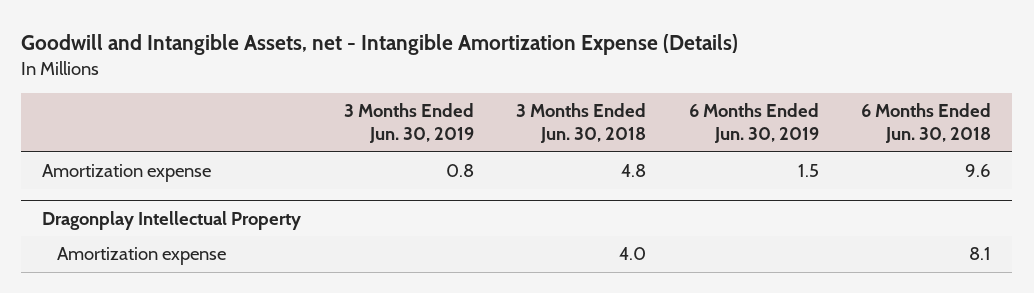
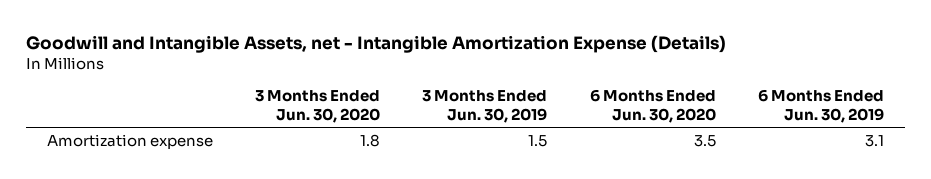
- | 3 Months Ended Jun. 30, 2019 | 3 Months Ended Jun. 30, 2018 | 6 Months Ended Jun. 30, 2019 | 6 Months Ended Jun. 30, 2018
+ | 3 Months Ended Jun. 30, 2020 | 3 Months Ended Jun. 30, 2019 | 6 Months Ended Jun. 30, 2020 | 6 Months Ended Jun. 30, 2019
- Amortization expense | 0.8 | 4.8 | 1.5 | 9.6
- Dragonplay Intellectual Property
- Amortization expense | | 4.0 | | 8.1
+ Amortization expense | 1.8 | 1.5 | 3.5 | 3.1

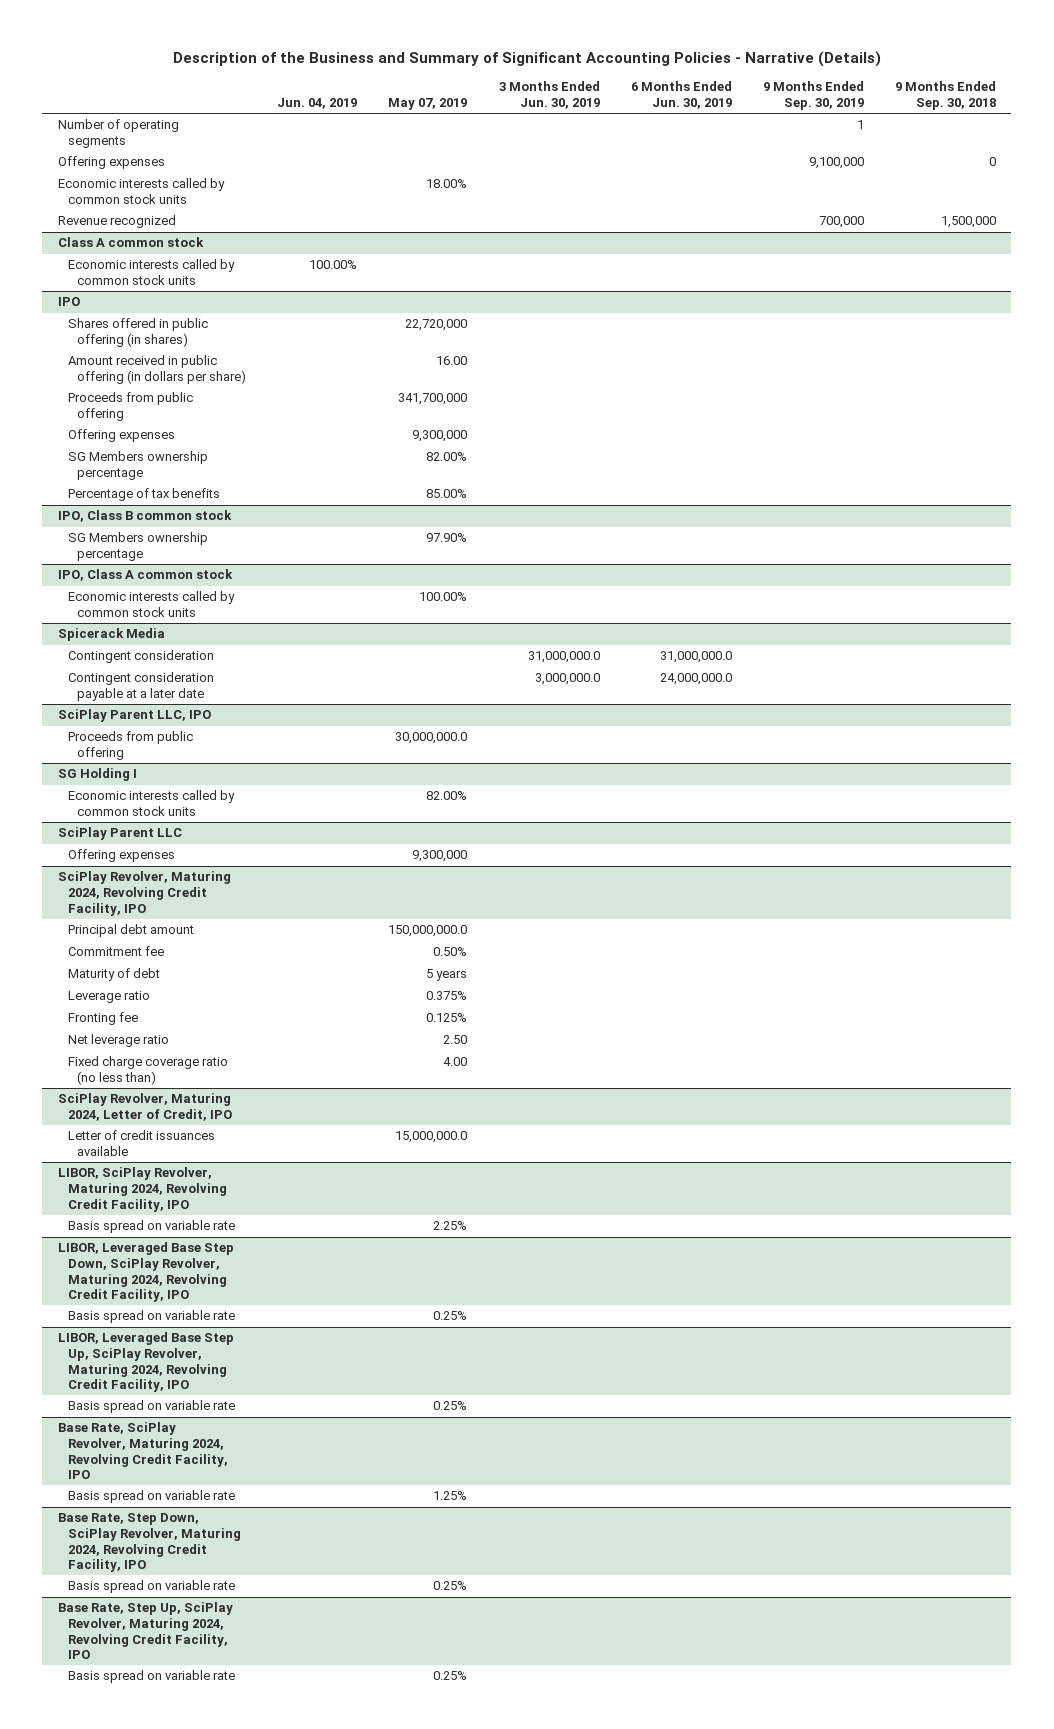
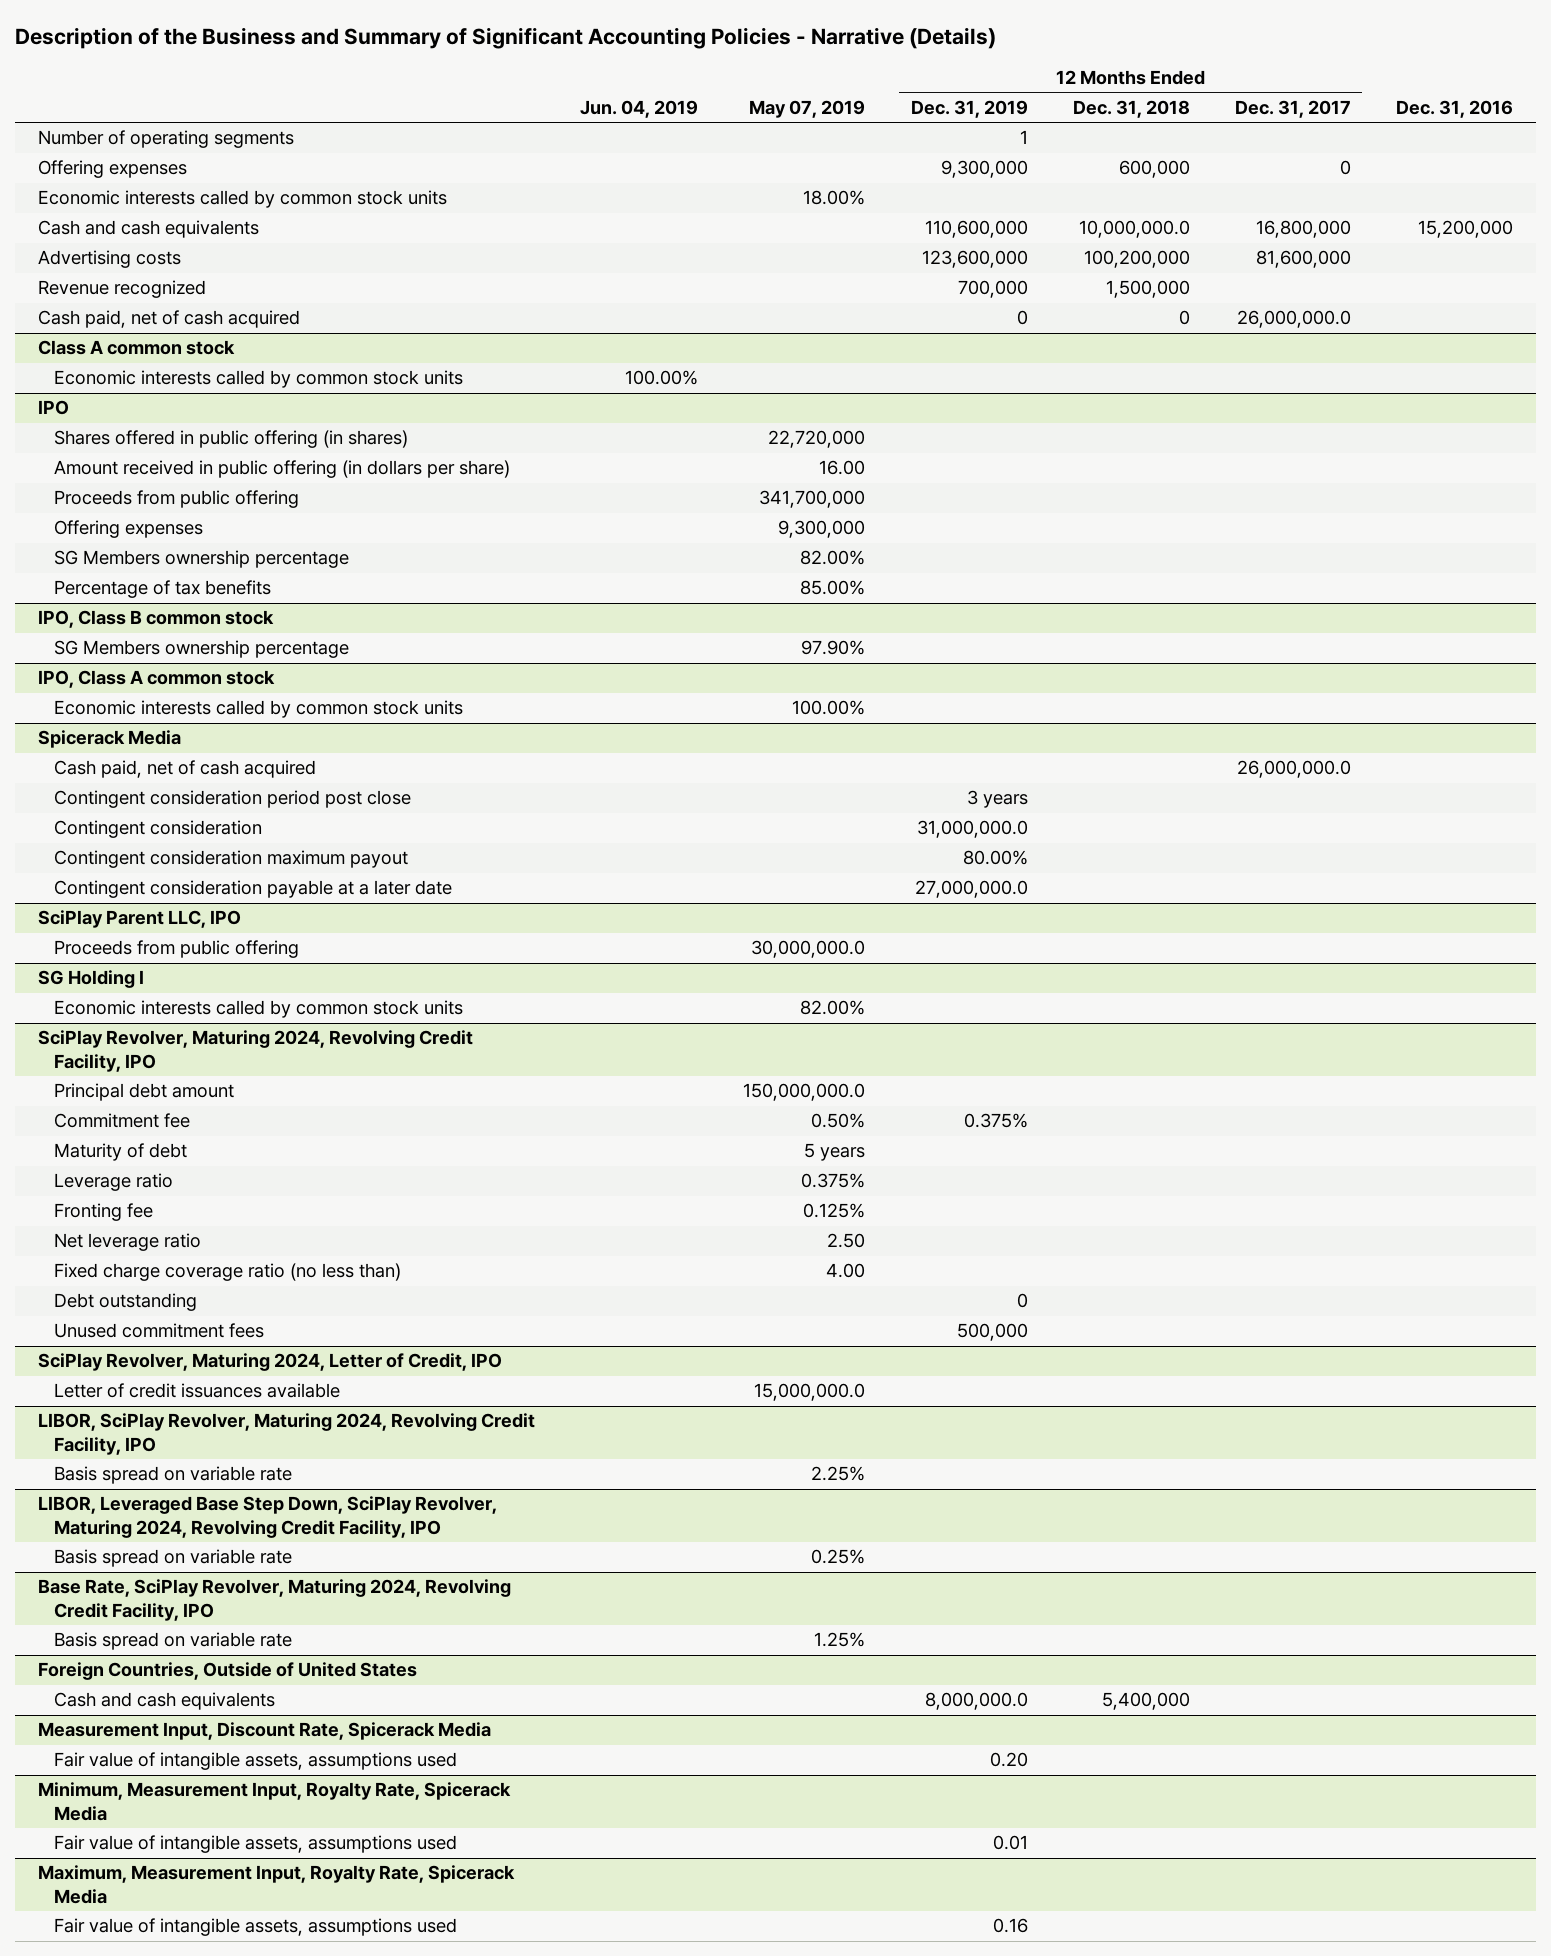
- | Jun. 04, 2019 | May 07, 2019 | 3 Months Ended Jun. 30, 2019 | 6 Months Ended Jun. 30, 2019 | 9 Months Ended Sep. 30, 2019 | 9 Months Ended Sep. 30, 2018
+ | Jun. 04, 2019 | May 07, 2019 | 12 Months Ended Dec. 31, 2019 | 12 Months Ended Dec. 31, 2018 | 12 Months Ended Dec. 31, 2017 | Dec. 31, 2016
+ Cash and cash equivalents | | | 110,600,000 | 10,000,000.0 | 16,800,000 | 15,200,000
+ Advertising costs | | | 123,600,000 | 100,200,000 | 81,600,000 |
+ Cash paid, net of cash acquired | | | 0 | 0 | 26,000,000.0 |
@ Spicerack Media
+ Cash paid, net of cash acquired | | | | | 26,000,000.0 |
+ Contingent consideration period post close | | | 3 years | | |
+ Contingent consideration maximum payout | | | 80.00% | | |
- SciPlay Parent LLC
- Offering expenses | | 9,300,000 | | | |
@ SciPlay Revolver, Maturing 2024, Revolving Credit Facility, IPO
+ Debt outstanding | | | 0 | | |
+ Unused commitment fees | | | 500,000 | | |
- LIBOR, Leveraged Base Step Up, SciPlay Revolver, Maturing 2024, Revolving Credit Facility, IPO
- Basis spread on variable rate | | 0.25% | | | |
- Base Rate, Step Down, SciPlay Revolver, Maturing 2024, Revolving Credit Facility, IPO
- Basis spread on variable rate | | 0.25% | | | |
- Base Rate, Step Up, SciPlay Revolver, Maturing 2024, Revolving Credit Facility, IPO
- Basis spread on variable rate | | 0.25% | | | |
+ Foreign Countries, Outside of United States
+ Cash and cash equivalents | | | 8,000,000.0 | 5,400,000 | |
+ Measurement Input, Discount Rate, Spicerack Media
+ Fair value of intangible assets, assumptions used | | | 0.20 | | |
+ Minimum, Measurement Input, Royalty Rate, Spicerack Media
+ Fair value of intangible assets, assumptions used | | | 0.01 | | |
+ Maximum, Measurement Input, Royalty Rate, Spicerack Media
+ Fair value of intangible assets, assumptions used | | | 0.16 | | |

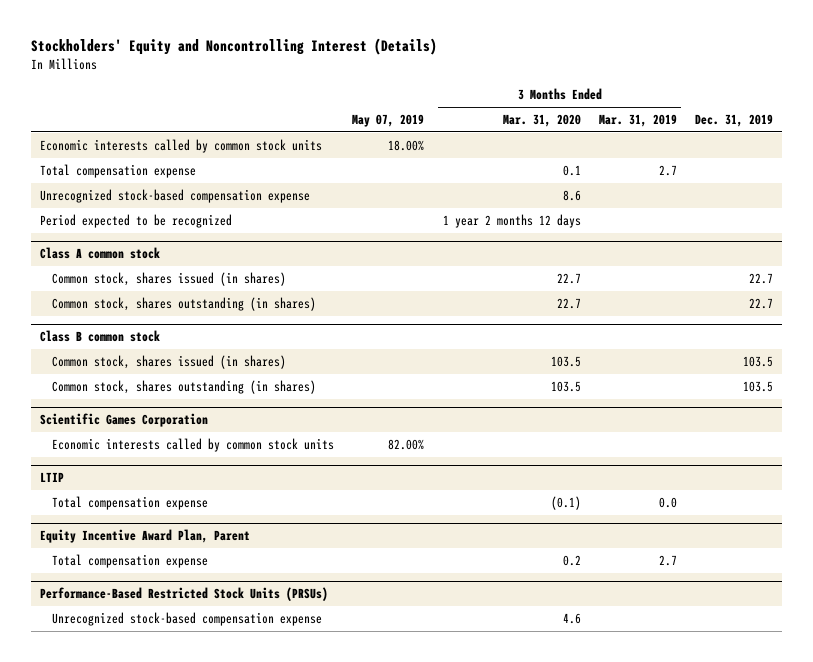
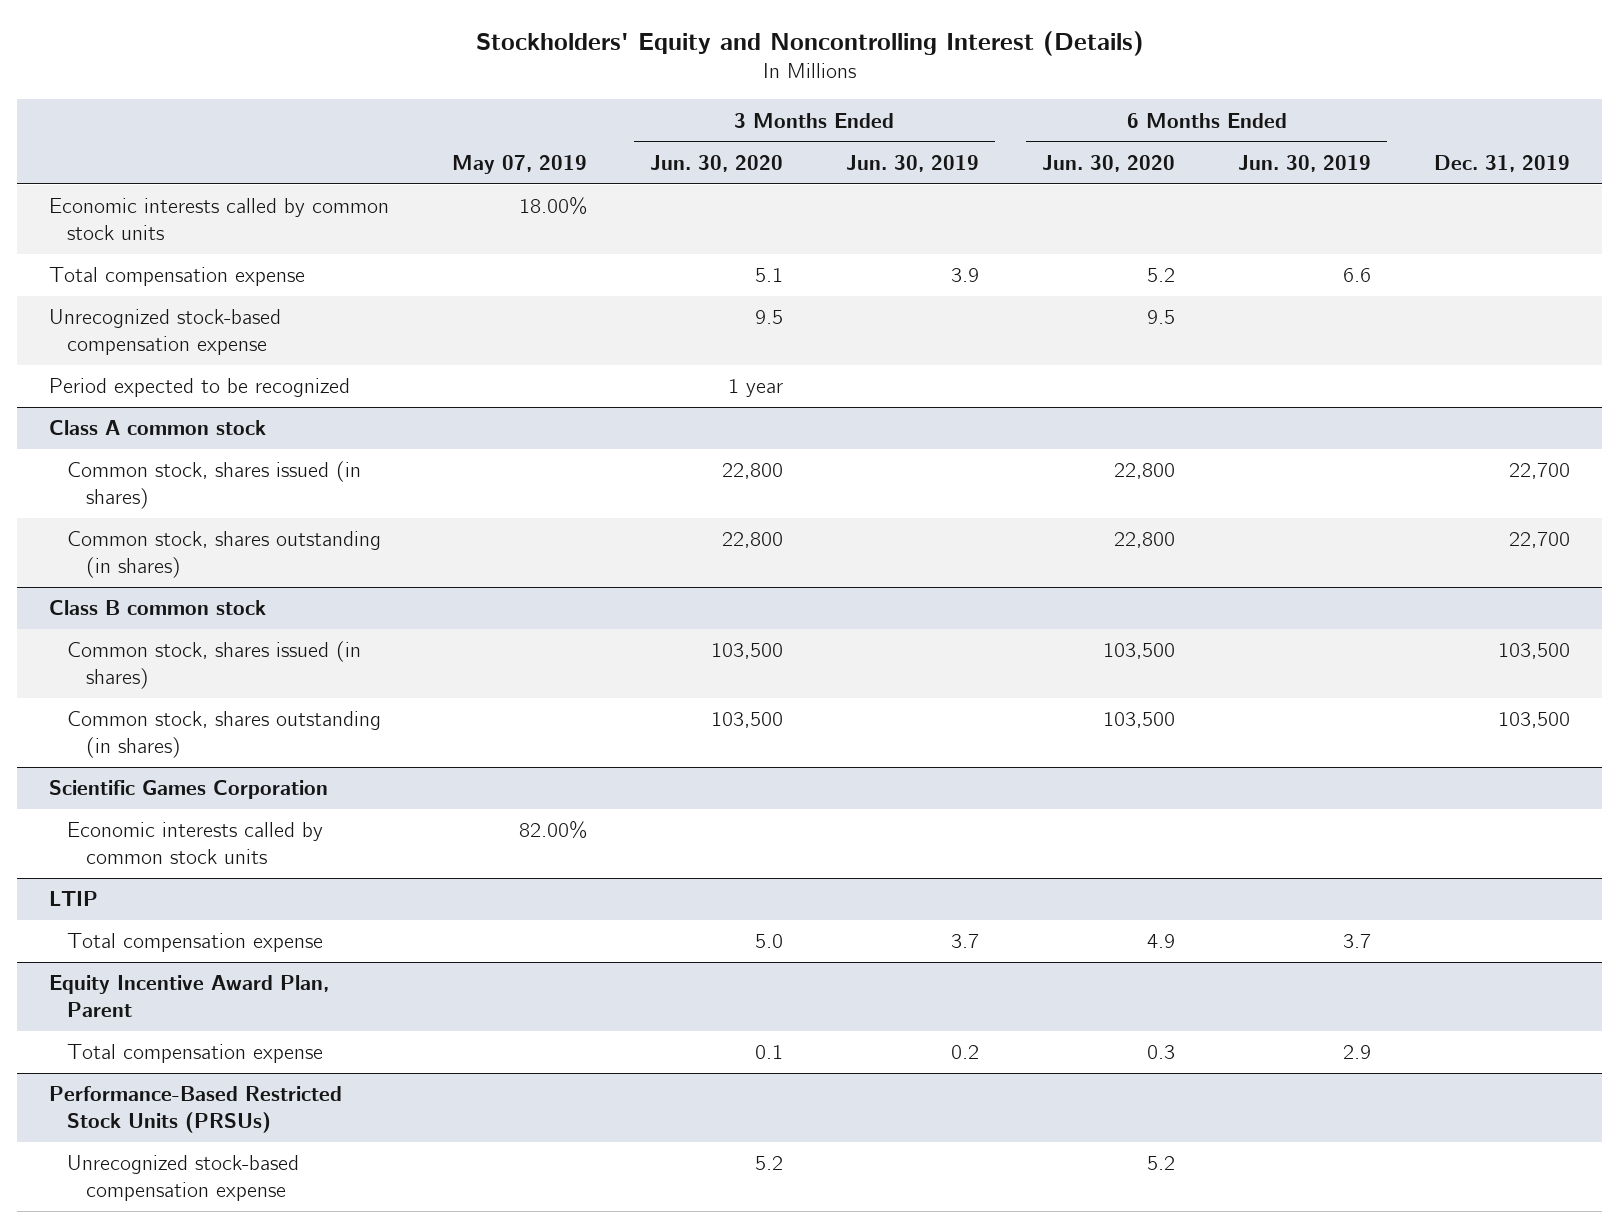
- | May 07, 2019 | 3 Months Ended Mar. 31, 2020 | 3 Months Ended Mar. 31, 2019 | Dec. 31, 2019
+ | May 07, 2019 | 3 Months Ended Jun. 30, 2020 | 3 Months Ended Jun. 30, 2019 | 6 Months Ended Jun. 30, 2020 | 6 Months Ended Jun. 30, 2019 | Dec. 31, 2019
@ Class A common stock
- Common stock, shares issued (in shares) | | 22.7 | | 22.7
- Common stock, shares outstanding (in shares) | | 22.7 | | 22.7
+ Common stock, shares issued (in shares) | | 22,800 | | 22,800 | | 22,700
+ Common stock, shares outstanding (in shares) | | 22,800 | | 22,800 | | 22,700
@ Class B common stock
- Common stock, shares issued (in shares) | | 103.5 | | 103.5
- Common stock, shares outstanding (in shares) | | 103.5 | | 103.5
+ Common stock, shares issued (in shares) | | 103,500 | | 103,500 | | 103,500
+ Common stock, shares outstanding (in shares) | | 103,500 | | 103,500 | | 103,500

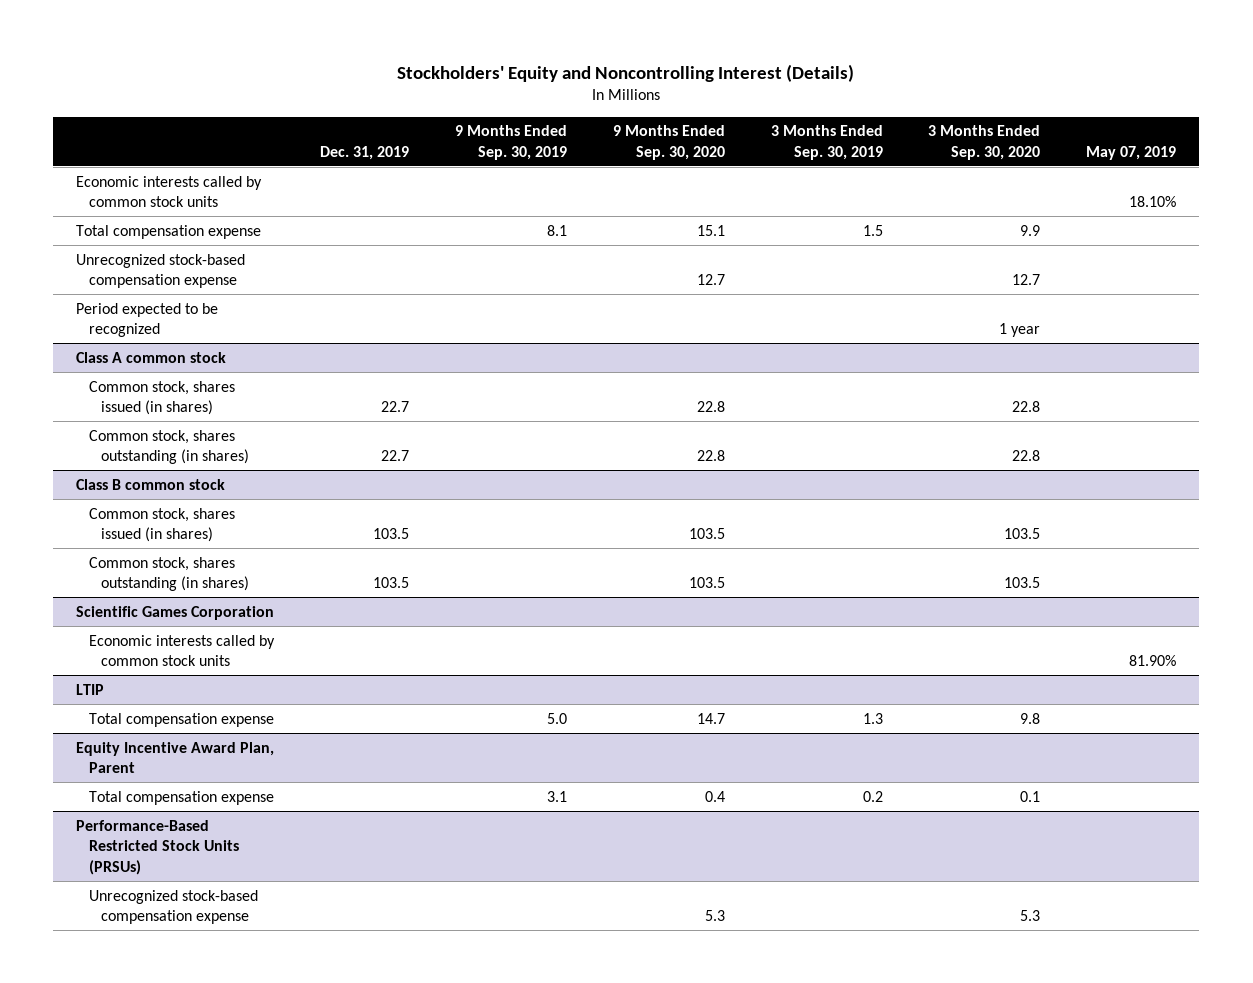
- | May 07, 2019 | 3 Months Ended Jun. 30, 2020 | 3 Months Ended Jun. 30, 2019 | 6 Months Ended Jun. 30, 2020 | 6 Months Ended Jun. 30, 2019 | Dec. 31, 2019
+ | Dec. 31, 2019 | 9 Months Ended Sep. 30, 2019 | 9 Months Ended Sep. 30, 2020 | 3 Months Ended Sep. 30, 2019 | 3 Months Ended Sep. 30, 2020 | May 07, 2019
- Economic interests called by common stock units | 18.00% | | | | |
+ Economic interests called by common stock units | | | | | | 18.10%
@ Class A common stock
- Common stock, shares issued (in shares) | | 22,800 | | 22,800 | | 22,700
- Common stock, shares outstanding (in shares) | | 22,800 | | 22,800 | | 22,700
+ Common stock, shares issued (in shares) | 22.7 | | 22.8 | | 22.8 |
+ Common stock, shares outstanding (in shares) | 22.7 | | 22.8 | | 22.8 |
@ Class B common stock
- Common stock, shares issued (in shares) | | 103,500 | | 103,500 | | 103,500
- Common stock, shares outstanding (in shares) | | 103,500 | | 103,500 | | 103,500
+ Common stock, shares issued (in shares) | 103.5 | | 103.5 | | 103.5 |
+ Common stock, shares outstanding (in shares) | 103.5 | | 103.5 | | 103.5 |
@ Scientific Games Corporation
- Economic interests called by common stock units | 82.00% | | | | |
+ Economic interests called by common stock units | | | | | | 81.90%

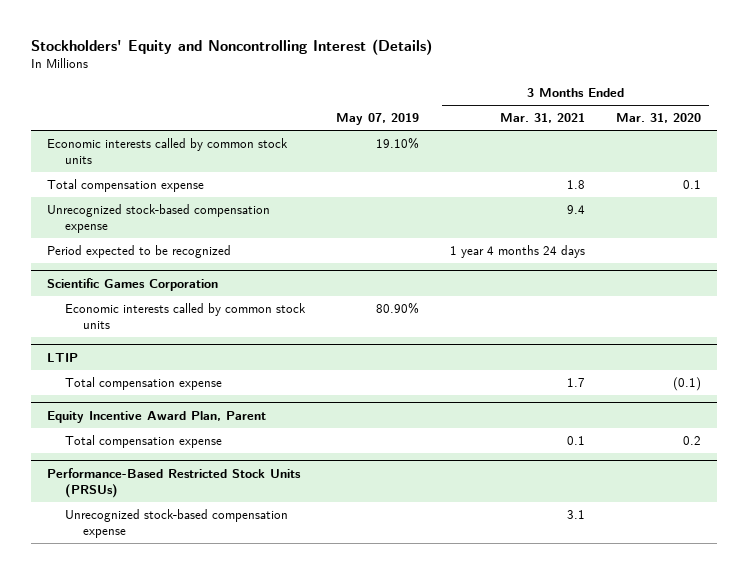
- | Dec. 31, 2019 | 9 Months Ended Sep. 30, 2019 | 9 Months Ended Sep. 30, 2020 | 3 Months Ended Sep. 30, 2019 | 3 Months Ended Sep. 30, 2020 | May 07, 2019
+ | May 07, 2019 | 3 Months Ended Mar. 31, 2021 | 3 Months Ended Mar. 31, 2020
- Economic interests called by common stock units | | | | | | 18.10%
+ Economic interests called by common stock units | 19.10% | |
- Class A common stock
- Common stock, shares issued (in shares) | 22.7 | | 22.8 | | 22.8 |
- Common stock, shares outstanding (in shares) | 22.7 | | 22.8 | | 22.8 |
- Class B common stock
- Common stock, shares issued (in shares) | 103.5 | | 103.5 | | 103.5 |
- Common stock, shares outstanding (in shares) | 103.5 | | 103.5 | | 103.5 |
@ Scientific Games Corporation
- Economic interests called by common stock units | | | | | | 81.90%
+ Economic interests called by common stock units | 80.90% | |

